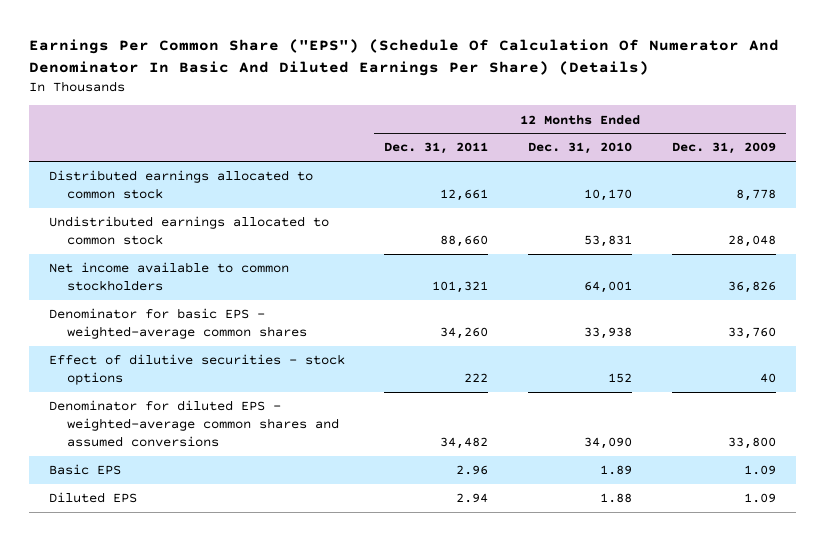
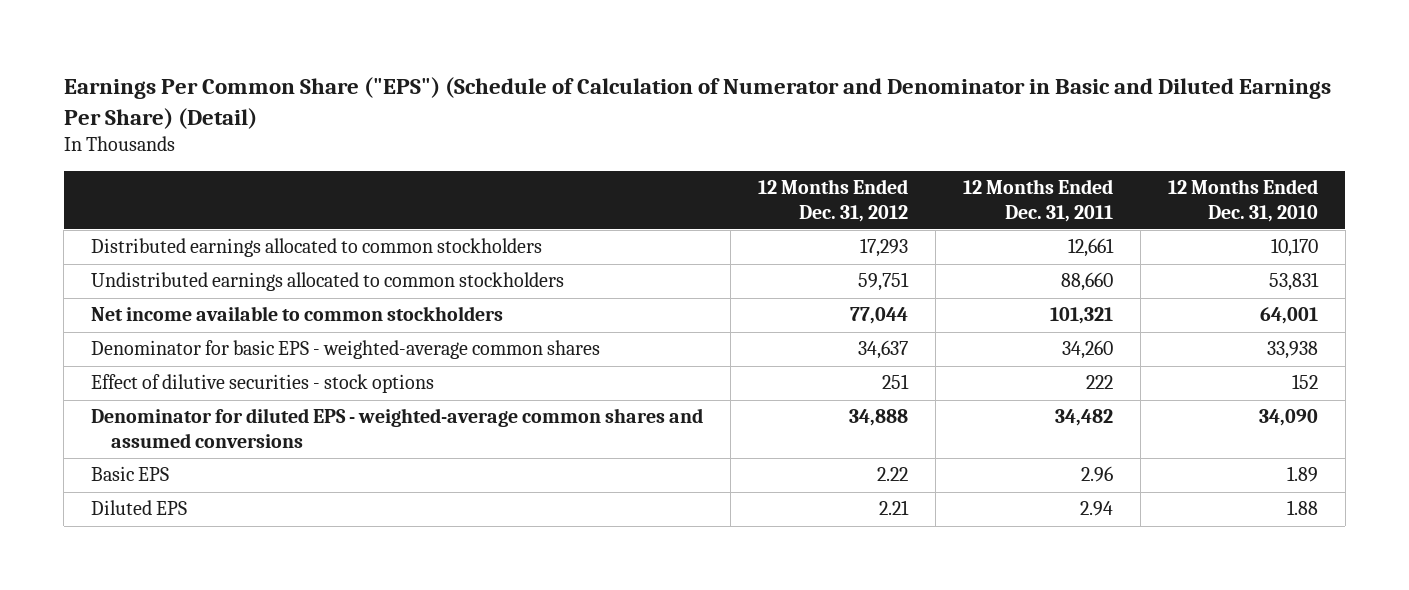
- Earnings Per Common Share ("EPS") (Schedule Of Calculation Of Numerator And Denominator In Basic And Diluted Earnings Per Share) (Details)
+ Earnings Per Common Share ("EPS") (Schedule of Calculation of Numerator and Denominator in Basic and Diluted Earnings Per Share) (Detail)
- | 12 Months Ended Dec. 31, 2011 | 12 Months Ended Dec. 31, 2010 | 12 Months Ended Dec. 31, 2009
+ | 12 Months Ended Dec. 31, 2012 | 12 Months Ended Dec. 31, 2011 | 12 Months Ended Dec. 31, 2010
- Distributed earnings allocated to common stock | 12,661 | 10,170 | 8,778
- Undistributed earnings allocated to common stock | 88,660 | 53,831 | 28,048
+ Distributed earnings allocated to common stockholders | 17,293 | 12,661 | 10,170
+ Undistributed earnings allocated to common stockholders | 59,751 | 88,660 | 53,831

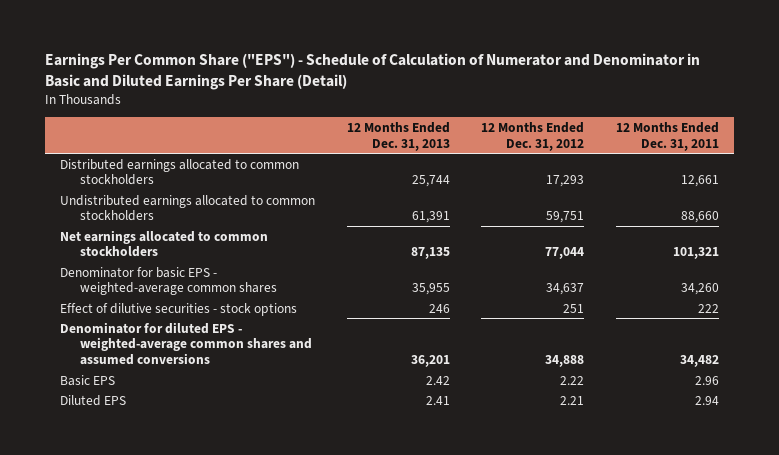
- Earnings Per Common Share ("EPS") (Schedule of Calculation of Numerator and Denominator in Basic and Diluted Earnings Per Share) (Detail)
+ Earnings Per Common Share ("EPS") - Schedule of Calculation of Numerator and Denominator in Basic and Diluted Earnings Per Share (Detail)
- | 12 Months Ended Dec. 31, 2012 | 12 Months Ended Dec. 31, 2011 | 12 Months Ended Dec. 31, 2010
+ | 12 Months Ended Dec. 31, 2013 | 12 Months Ended Dec. 31, 2012 | 12 Months Ended Dec. 31, 2011
- Net income available to common stockholders | 77,044 | 101,321 | 64,001
+ Net earnings allocated to common stockholders | 87,135 | 77,044 | 101,321

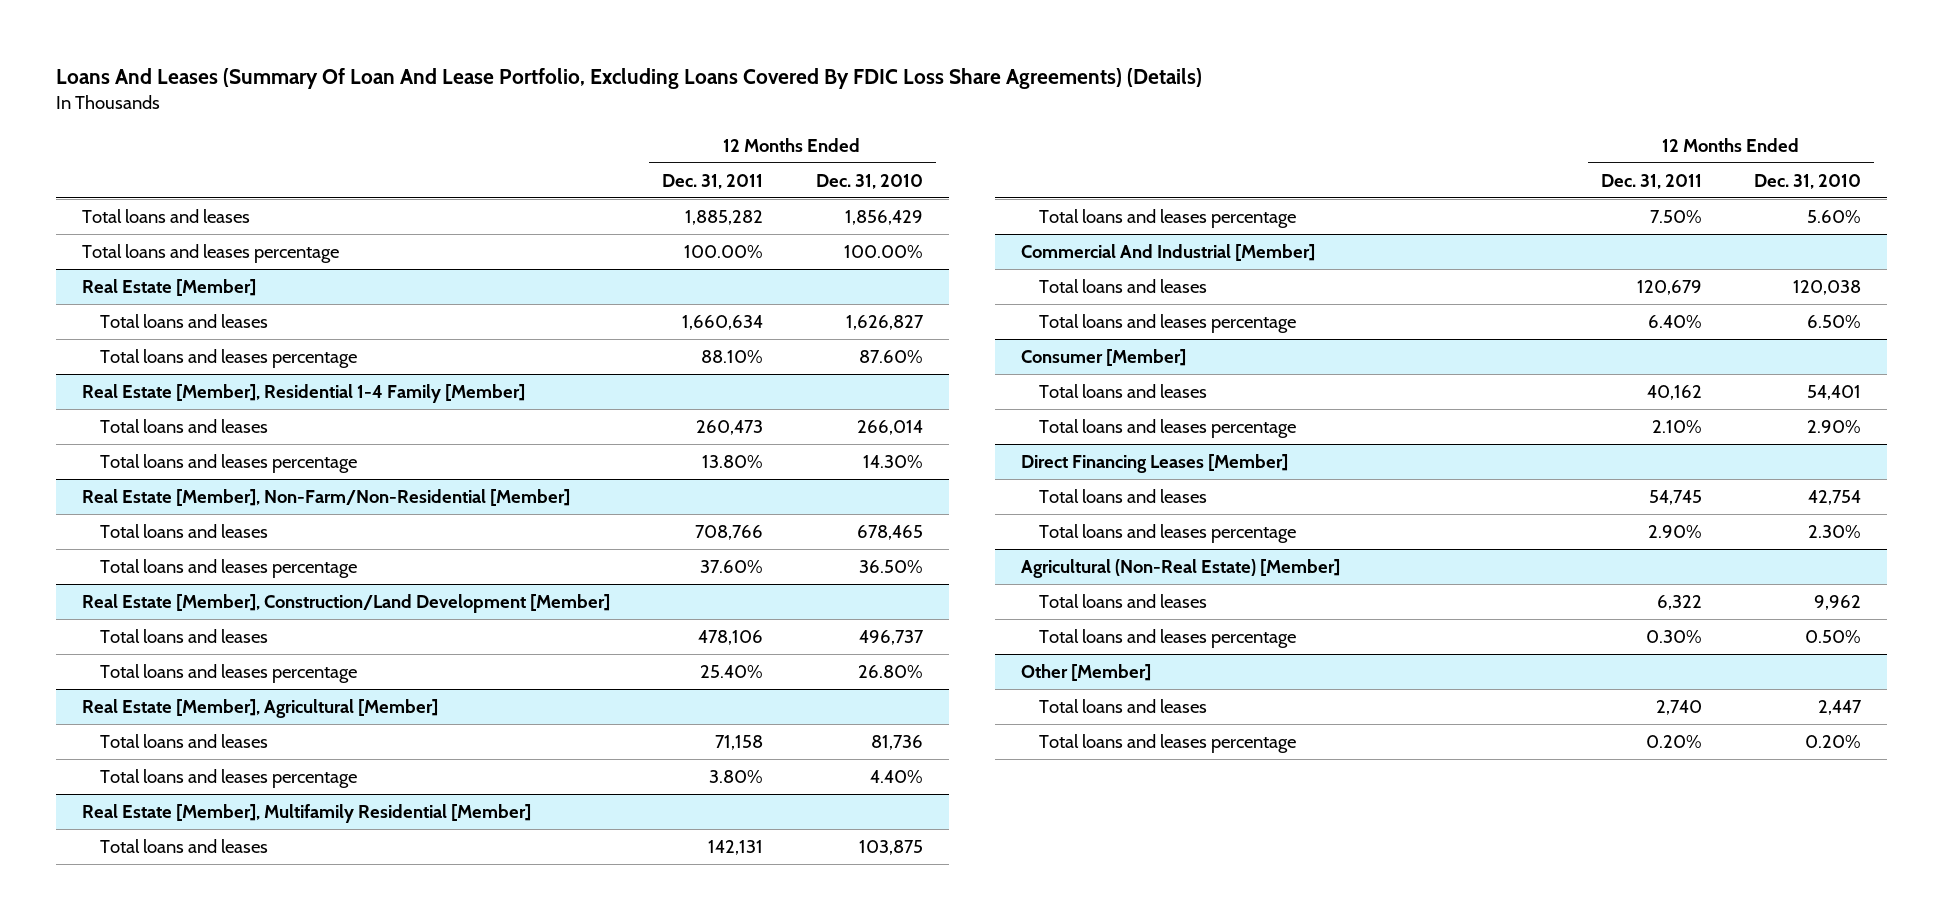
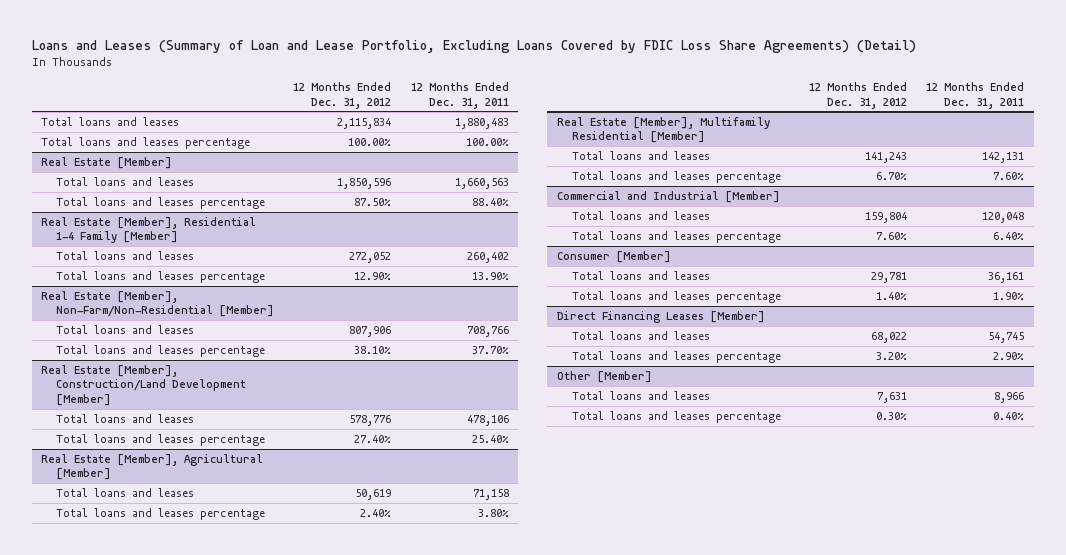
- Loans And Leases (Summary Of Loan And Lease Portfolio, Excluding Loans Covered By FDIC Loss Share Agreements) (Details)
+ Loans and Leases (Summary of Loan and Lease Portfolio, Excluding Loans Covered by FDIC Loss Share Agreements) (Detail)
- | 12 Months Ended Dec. 31, 2011 | 12 Months Ended Dec. 31, 2010
+ | 12 Months Ended Dec. 31, 2012 | 12 Months Ended Dec. 31, 2011
- Total loans and leases | 1,885,282 | 1,856,429
+ Total loans and leases | 2,115,834 | 1,880,483
@ Real Estate [Member]
- Total loans and leases | 1,660,634 | 1,626,827
- Total loans and leases percentage | 88.10% | 87.60%
+ Total loans and leases | 1,850,596 | 1,660,563
+ Total loans and leases percentage | 87.50% | 88.40%
@ Real Estate [Member], Residential 1-4 Family [Member]
- Total loans and leases | 260,473 | 266,014
- Total loans and leases percentage | 13.80% | 14.30%
+ Total loans and leases | 272,052 | 260,402
+ Total loans and leases percentage | 12.90% | 13.90%
@ Real Estate [Member], Non-Farm/Non-Residential [Member]
- Total loans and leases percentage | 37.60% | 36.50%
+ Total loans and leases percentage | 38.10% | 37.70%
@ Real Estate [Member], Multifamily Residential [Member]
- Total loans and leases percentage | 7.50% | 5.60%
- Commercial And Industrial [Member]
- Total loans and leases | 120,679 | 120,038
@ Real Estate [Member], Multifamily Residential [Member]
+ Total loans and leases percentage | 6.70% | 7.60%
+ Commercial and Industrial [Member]
+ Total loans and leases | 159,804 | 120,048
@ Consumer [Member]
- Total loans and leases | 40,162 | 54,401
- Total loans and leases percentage | 2.10% | 2.90%
+ Total loans and leases | 29,781 | 36,161
+ Total loans and leases percentage | 1.40% | 1.90%
- Agricultural (Non-Real Estate) [Member]
- Total loans and leases | 6,322 | 9,962
- Total loans and leases percentage | 0.30% | 0.50%
@ Other [Member]
- Total loans and leases | 2,740 | 2,447
- Total loans and leases percentage | 0.20% | 0.20%
+ Total loans and leases | 7,631 | 8,966
+ Total loans and leases percentage | 0.30% | 0.40%

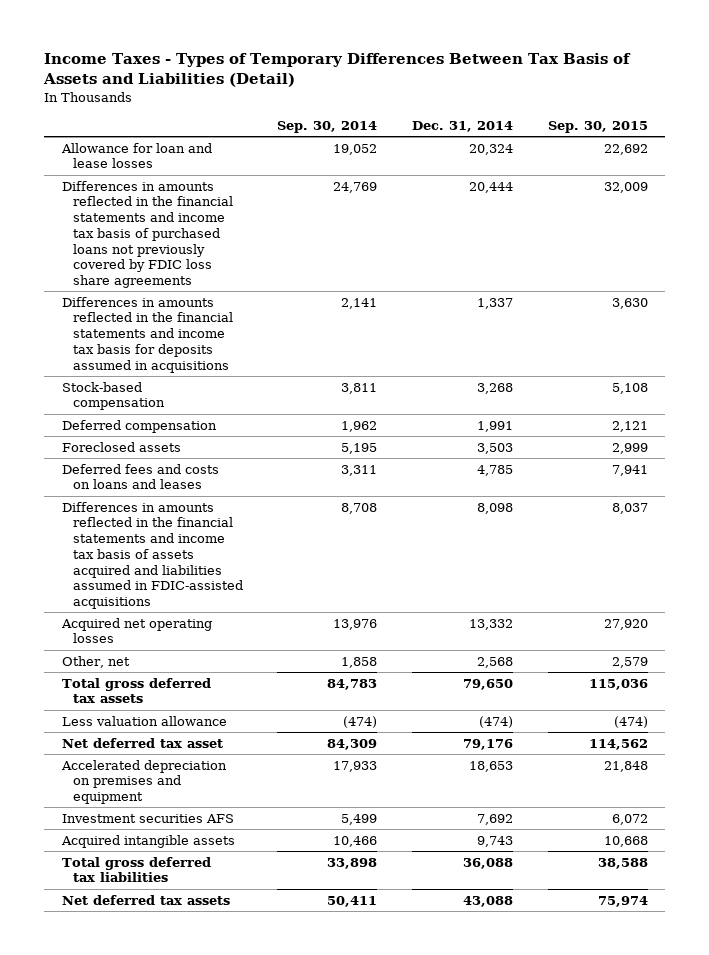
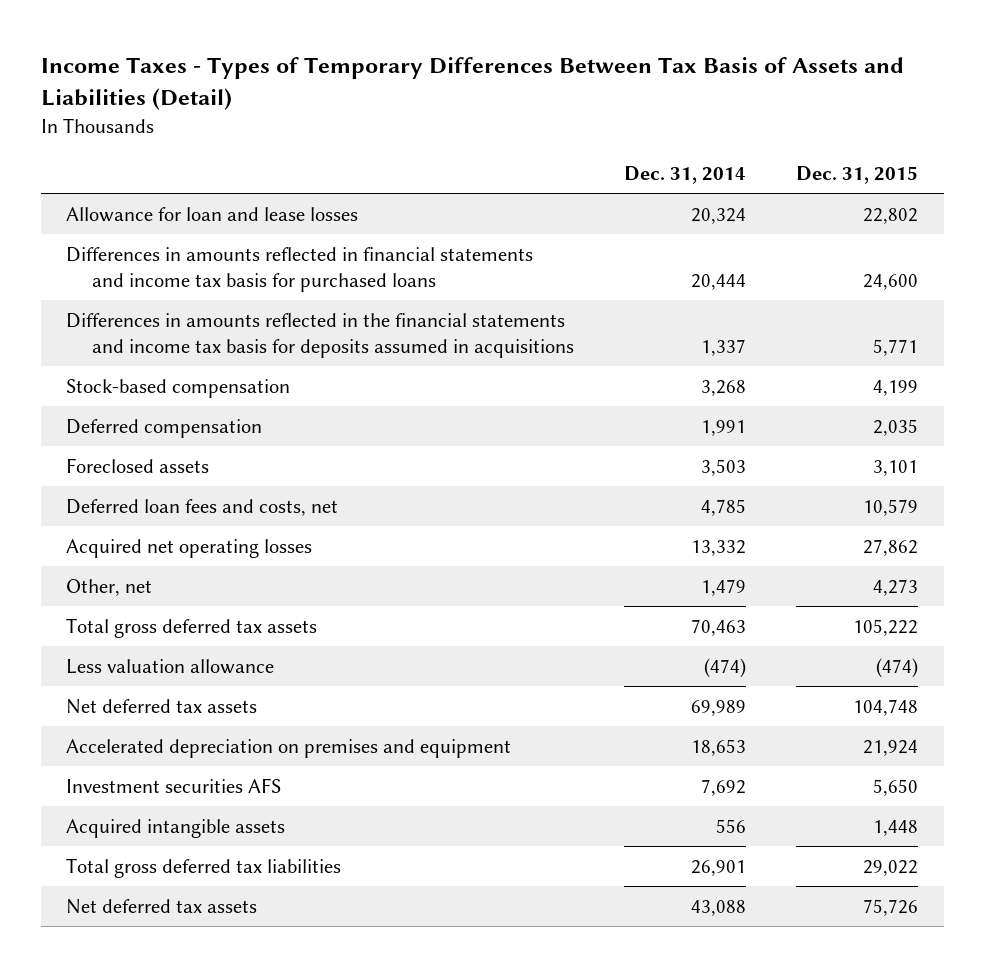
- | Sep. 30, 2014 | Dec. 31, 2014 | Sep. 30, 2015
+ | Dec. 31, 2014 | Dec. 31, 2015
- Differences in amounts reflected in the financial statements and income tax basis of purchased loans not previously covered by FDIC loss share agreements | 24,769 | 20,444 | 32,009
+ Differences in amounts reflected in financial statements and income tax basis for purchased loans | 20,444 | 24,600
- Deferred fees and costs on loans and leases | 3,311 | 4,785 | 7,941
- Differences in amounts reflected in the financial statements and income tax basis of assets acquired and liabilities assumed in FDIC-assisted acquisitions | 8,708 | 8,098 | 8,037
+ Deferred loan fees and costs, net | 4,785 | 10,579
- Other, net | 1,858 | 2,568 | 2,579
- Total gross deferred tax assets | 84,783 | 79,650 | 115,036
+ Other, net | 1,479 | 4,273
+ Total gross deferred tax assets | 70,463 | 105,222
- Net deferred tax asset | 84,309 | 79,176 | 114,562
+ Net deferred tax assets | 69,989 | 104,748
- Acquired intangible assets | 10,466 | 9,743 | 10,668
- Total gross deferred tax liabilities | 33,898 | 36,088 | 38,588
+ Acquired intangible assets | 556 | 1,448
+ Total gross deferred tax liabilities | 26,901 | 29,022

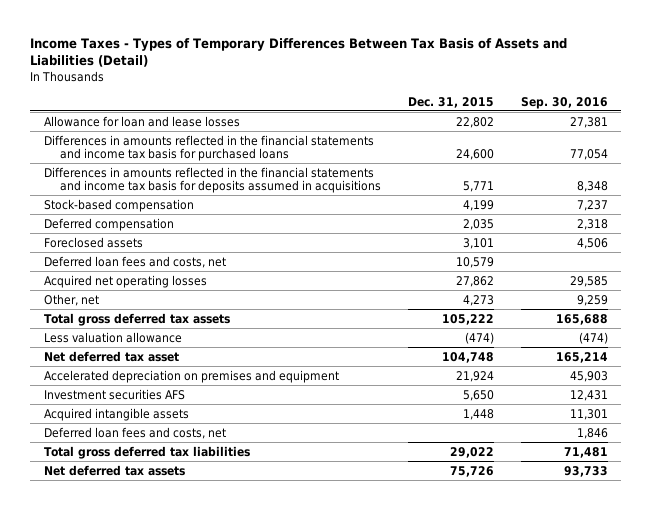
- | Dec. 31, 2014 | Dec. 31, 2015
+ | Dec. 31, 2015 | Sep. 30, 2016
- Differences in amounts reflected in financial statements and income tax basis for purchased loans | 20,444 | 24,600
+ Differences in amounts reflected in the financial statements and income tax basis for purchased loans | 24,600 | 77,054
- Net deferred tax assets | 69,989 | 104,748
+ Net deferred tax asset | 104,748 | 165,214
+ Deferred loan fees and costs, net | | 1,846

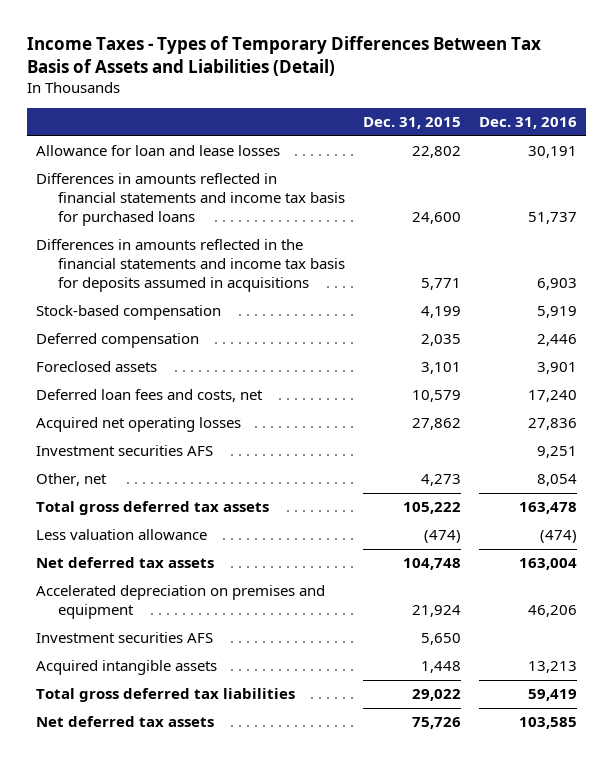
- | Dec. 31, 2015 | Sep. 30, 2016
+ | Dec. 31, 2015 | Dec. 31, 2016
- Differences in amounts reflected in the financial statements and income tax basis for purchased loans | 24,600 | 77,054
+ Differences in amounts reflected in financial statements and income tax basis for purchased loans | 24,600 | 51,737
+ Investment securities AFS | | 9,251
- Net deferred tax asset | 104,748 | 165,214
+ Net deferred tax assets | 104,748 | 163,004
- Deferred loan fees and costs, net | | 1,846

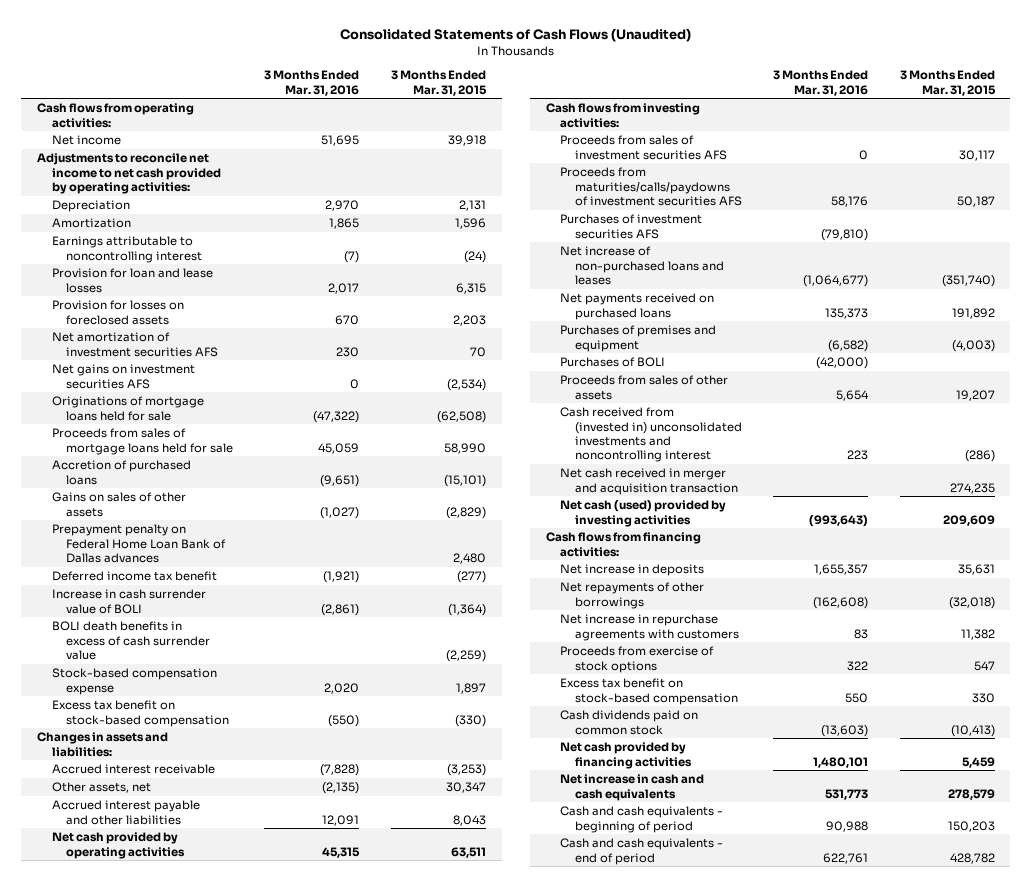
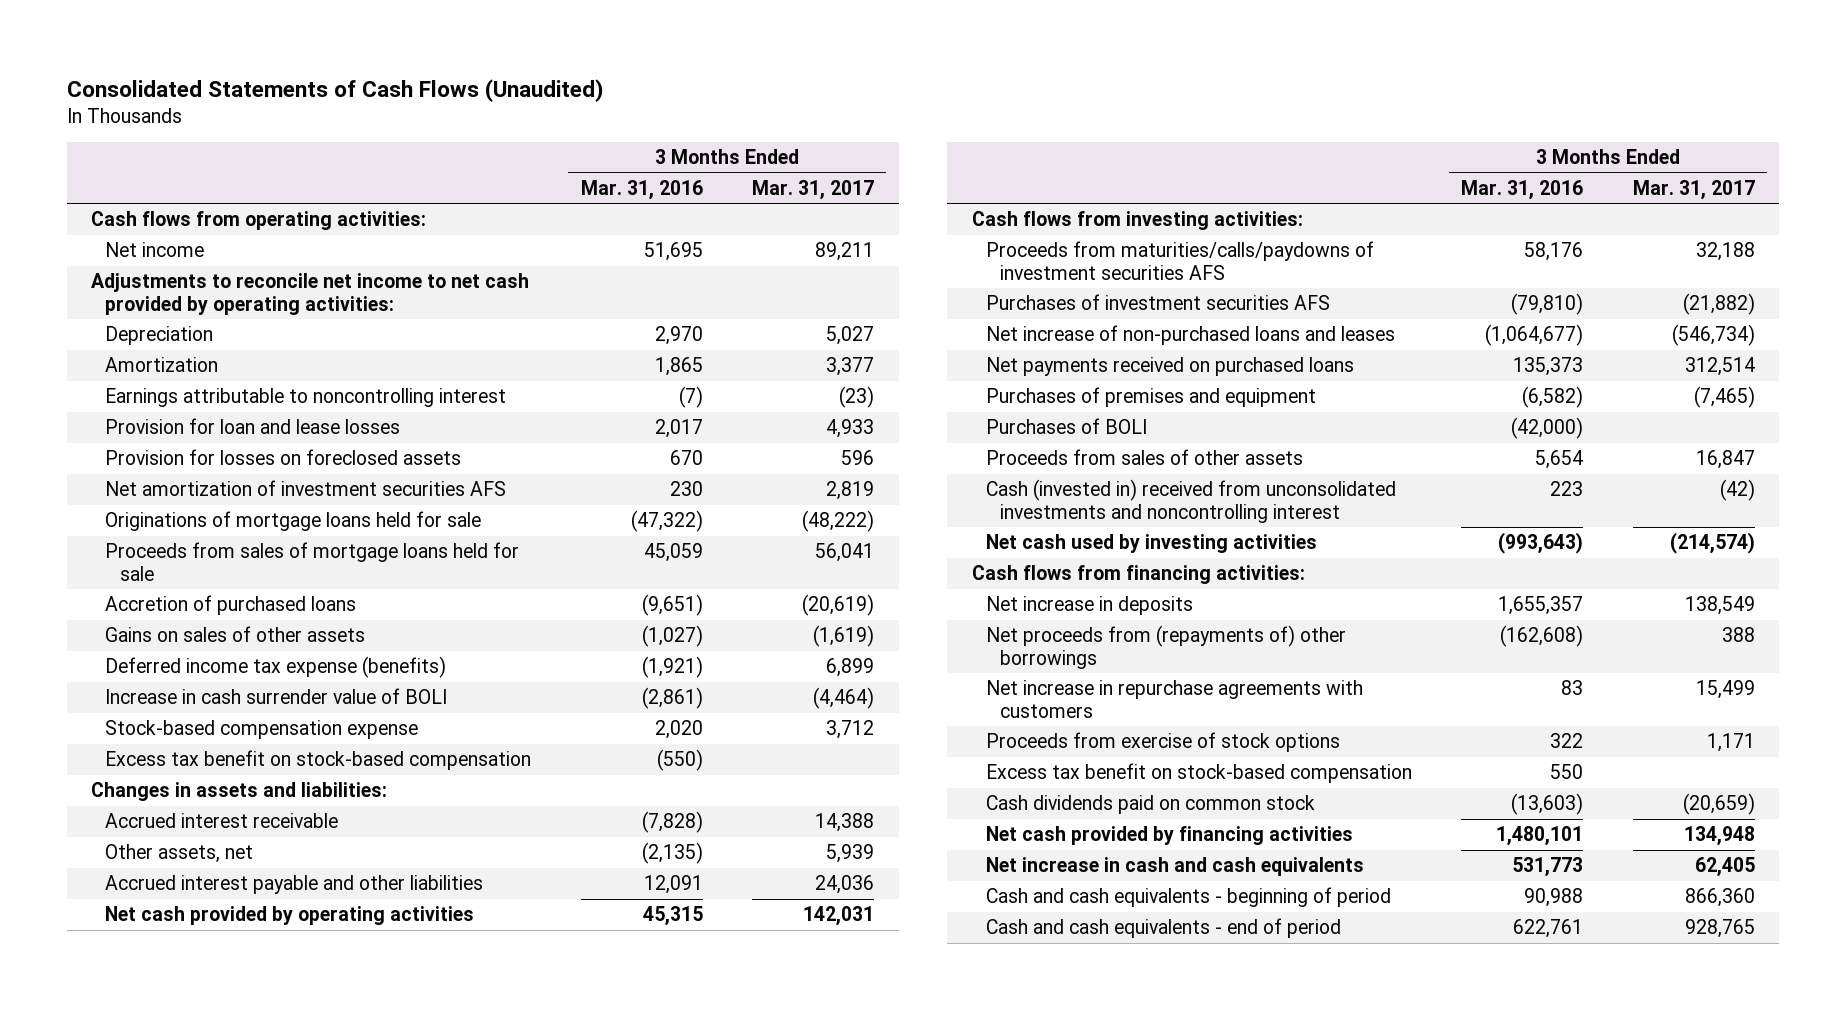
- | 3 Months Ended Mar. 31, 2016 | 3 Months Ended Mar. 31, 2015
+ | 3 Months Ended Mar. 31, 2016 | 3 Months Ended Mar. 31, 2017
- Net gains on investment securities AFS | 0 | (2,534)
- Prepayment penalty on Federal Home Loan Bank of Dallas advances | | 2,480
- Deferred income tax benefit | (1,921) | (277)
+ Deferred income tax expense (benefits) | (1,921) | 6,899
- BOLI death benefits in excess of cash surrender value | | (2,259)
- Proceeds from sales of investment securities AFS | 0 | 30,117
- Cash received from (invested in) unconsolidated investments and noncontrolling interest | 223 | (286)
- Net cash received in merger and acquisition transaction | | 274,235
- Net cash (used) provided by investing activities | (993,643) | 209,609
+ Cash (invested in) received from unconsolidated investments and noncontrolling interest | 223 | (42)
+ Net cash used by investing activities | (993,643) | (214,574)
- Net repayments of other borrowings | (162,608) | (32,018)
+ Net proceeds from (repayments of) other borrowings | (162,608) | 388

